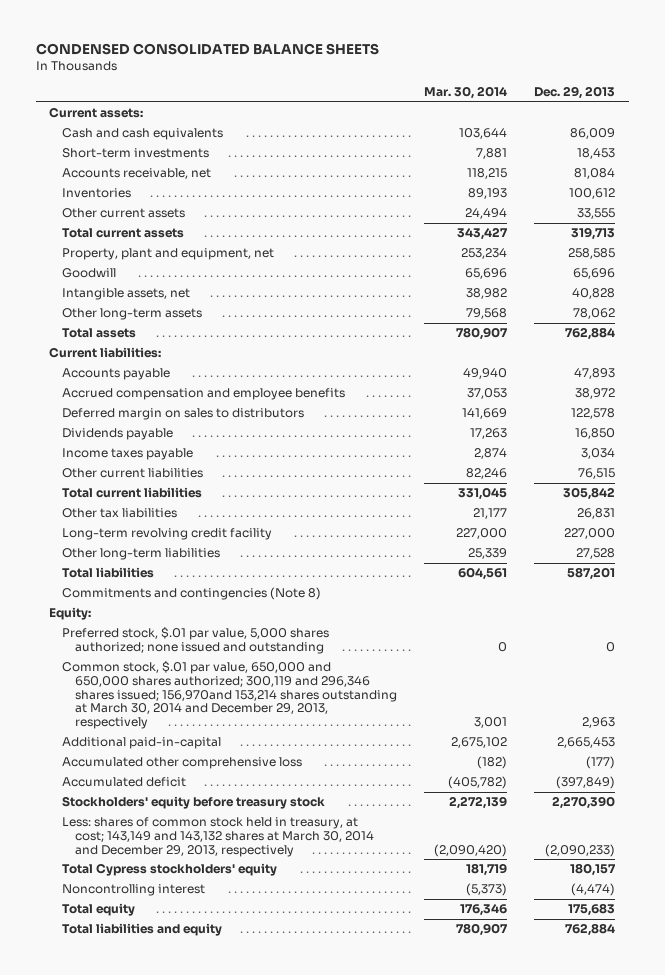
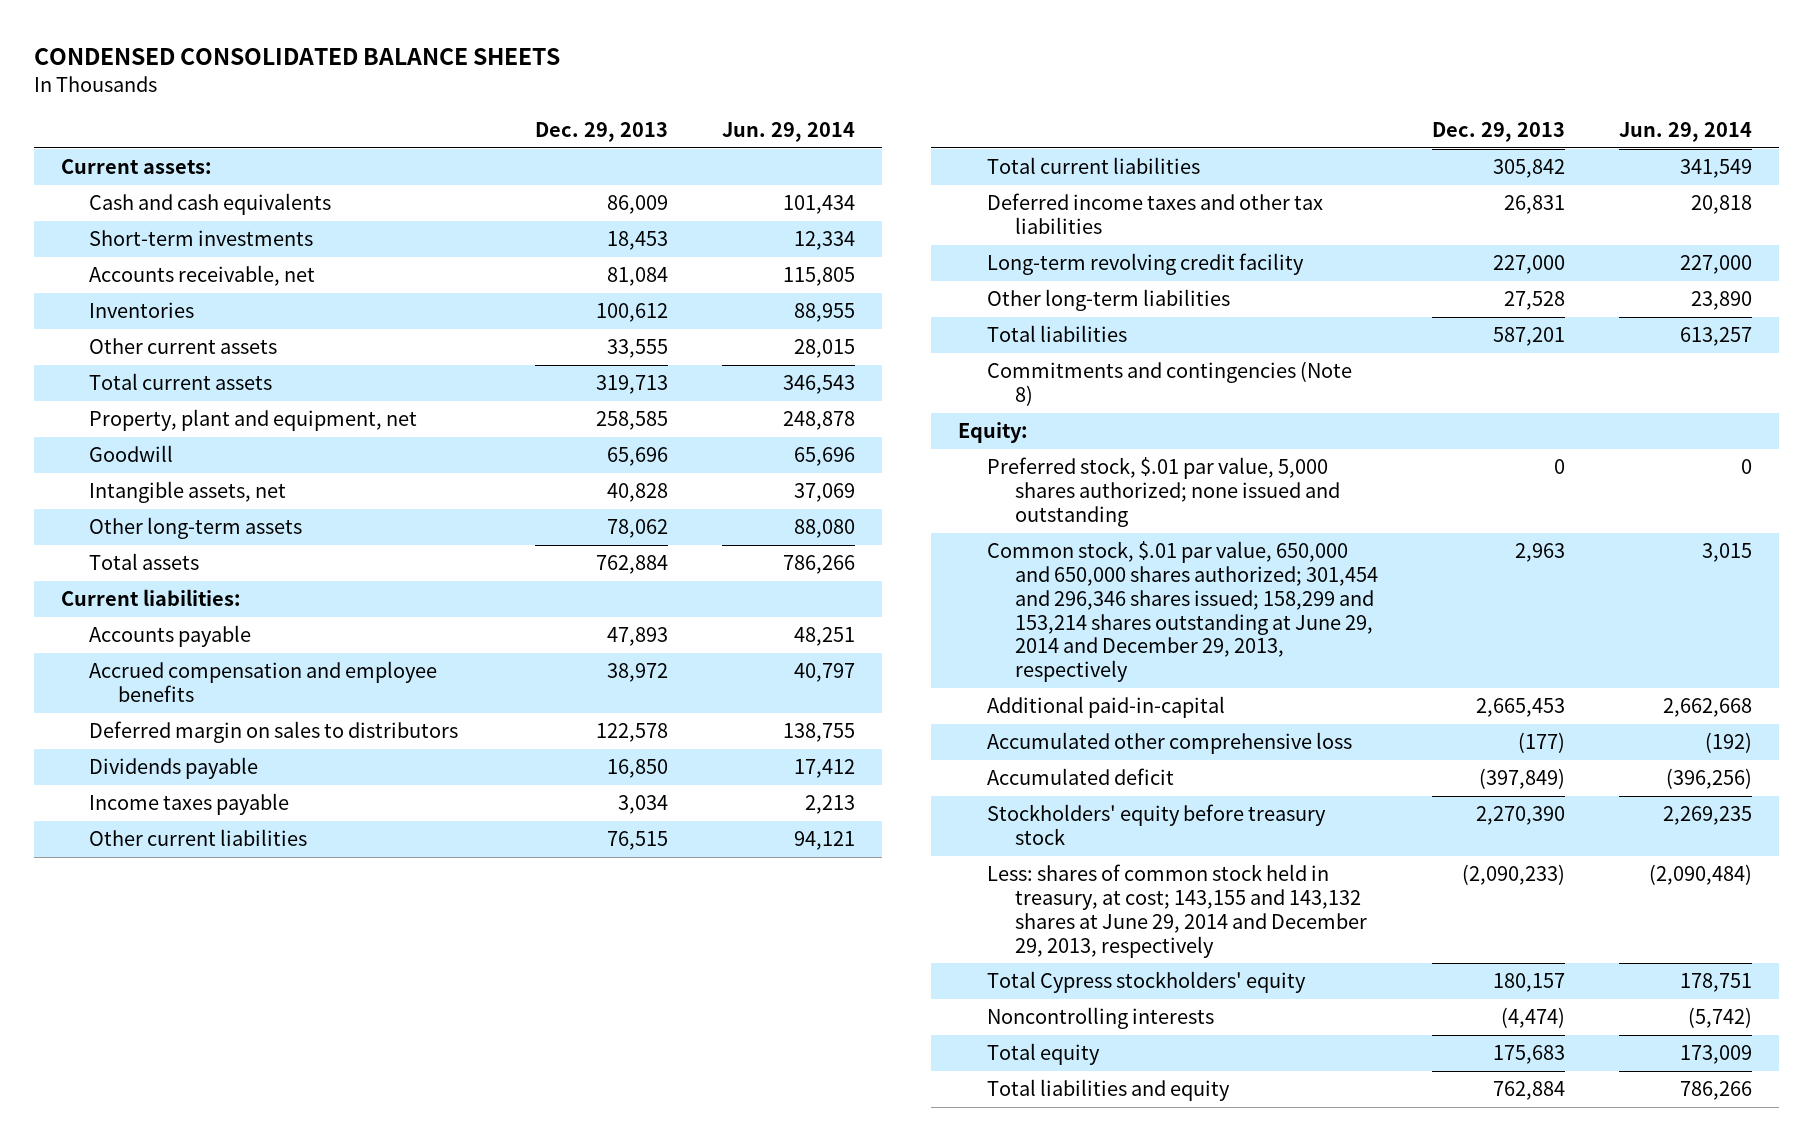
- | Mar. 30, 2014 | Dec. 29, 2013
+ | Dec. 29, 2013 | Jun. 29, 2014
- Other tax liabilities | 21,177 | 26,831
+ Deferred income taxes and other tax liabilities | 26,831 | 20,818
- Common stock, $.01 par value, 650,000 and 650,000 shares authorized; 300,119 and 296,346 shares issued; 156,970and 153,214 shares outstanding at March 30, 2014 and December 29, 2013, respectively | 3,001 | 2,963
+ Common stock, $.01 par value, 650,000 and 650,000 shares authorized; 301,454 and 296,346 shares issued; 158,299 and 153,214 shares outstanding at June 29, 2014 and December 29, 2013, respectively | 2,963 | 3,015
- Less: shares of common stock held in treasury, at cost; 143,149 and 143,132 shares at March 30, 2014 and December 29, 2013, respectively | (2,090,420) | (2,090,233)
+ Less: shares of common stock held in treasury, at cost; 143,155 and 143,132 shares at June 29, 2014 and December 29, 2013, respectively | (2,090,233) | (2,090,484)
- Noncontrolling interest | (5,373) | (4,474)
+ Noncontrolling interests | (4,474) | (5,742)

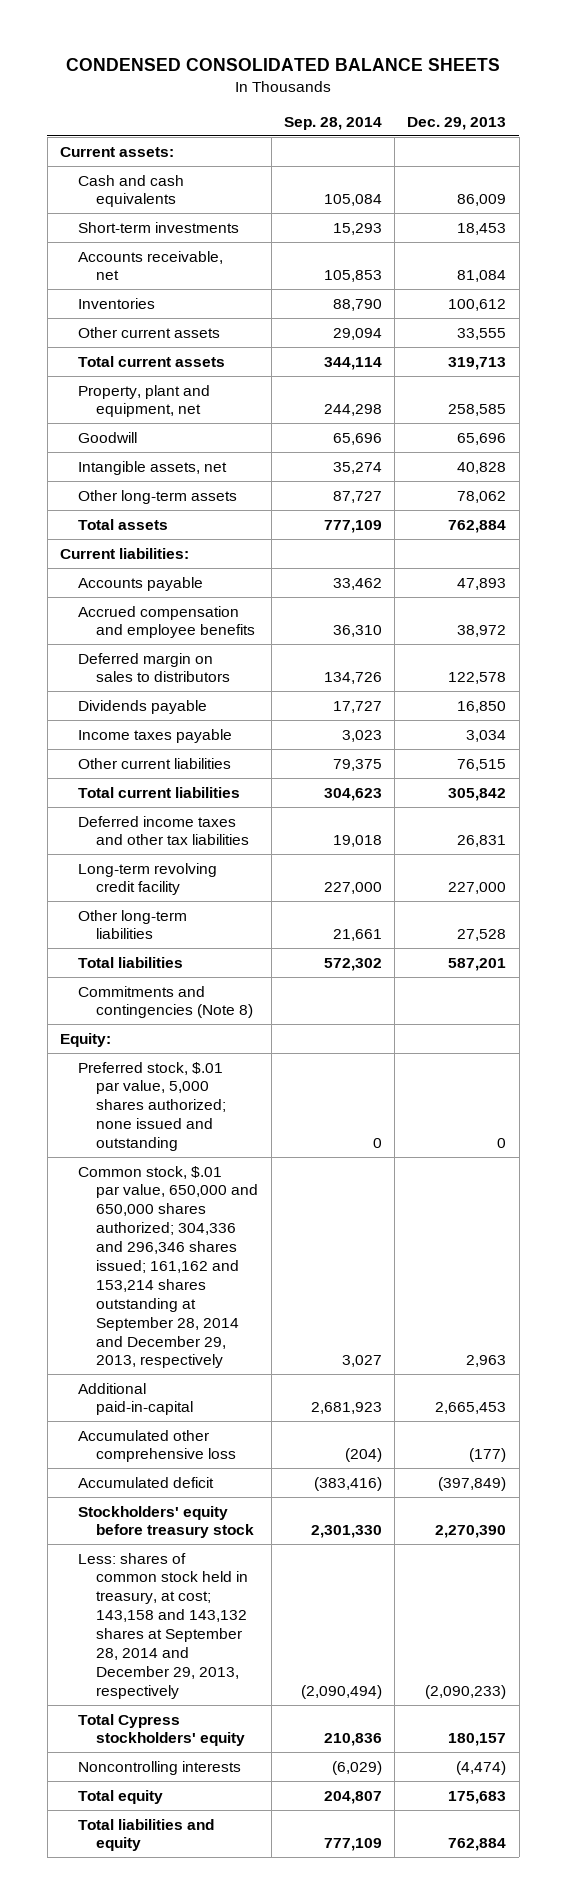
- | Dec. 29, 2013 | Jun. 29, 2014
+ | Sep. 28, 2014 | Dec. 29, 2013
- Common stock, $.01 par value, 650,000 and 650,000 shares authorized; 301,454 and 296,346 shares issued; 158,299 and 153,214 shares outstanding at June 29, 2014 and December 29, 2013, respectively | 2,963 | 3,015
+ Common stock, $.01 par value, 650,000 and 650,000 shares authorized; 304,336 and 296,346 shares issued; 161,162 and 153,214 shares outstanding at September 28, 2014 and December 29, 2013, respectively | 3,027 | 2,963
- Less: shares of common stock held in treasury, at cost; 143,155 and 143,132 shares at June 29, 2014 and December 29, 2013, respectively | (2,090,233) | (2,090,484)
+ Less: shares of common stock held in treasury, at cost; 143,158 and 143,132 shares at September 28, 2014 and December 29, 2013, respectively | (2,090,494) | (2,090,233)

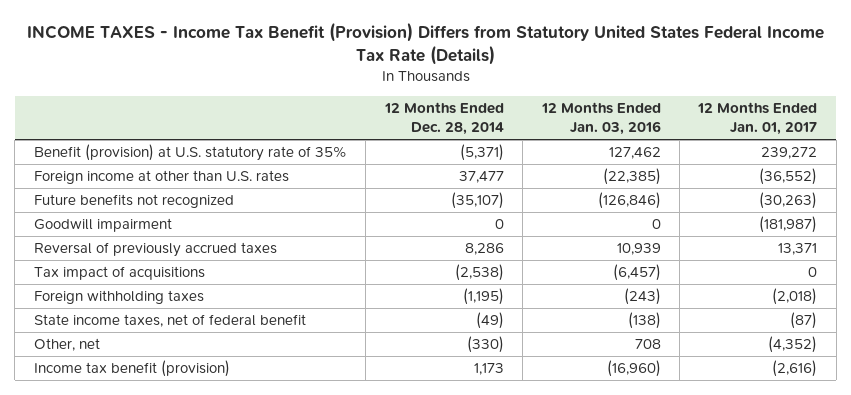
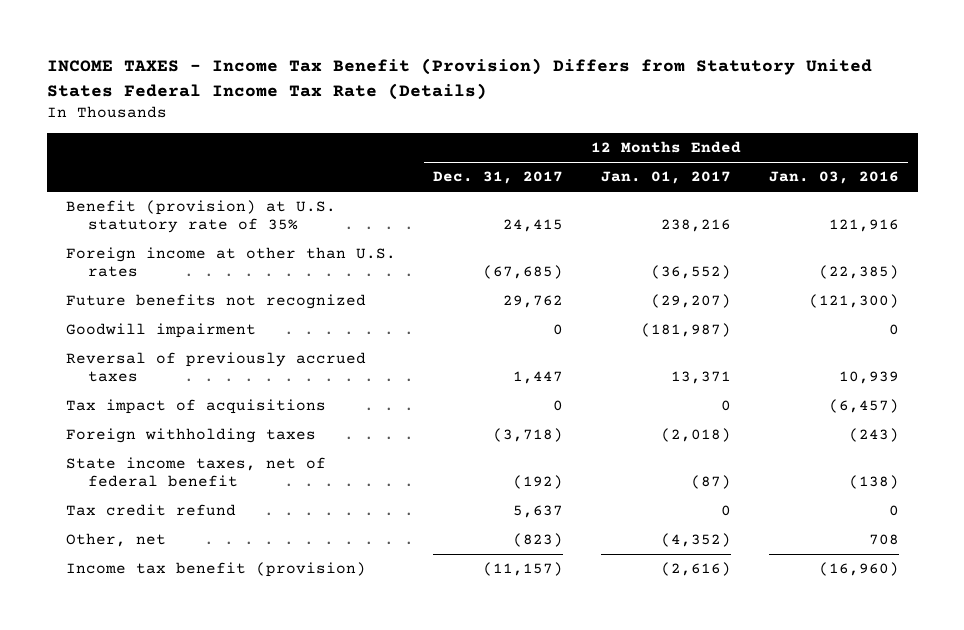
- | 12 Months Ended Dec. 28, 2014 | 12 Months Ended Jan. 03, 2016 | 12 Months Ended Jan. 01, 2017
+ | 12 Months Ended Dec. 31, 2017 | 12 Months Ended Jan. 01, 2017 | 12 Months Ended Jan. 03, 2016
- Benefit (provision) at U.S. statutory rate of 35% | (5,371) | 127,462 | 239,272
+ Benefit (provision) at U.S. statutory rate of 35% | 24,415 | 238,216 | 121,916
- Future benefits not recognized | (35,107) | (126,846) | (30,263)
+ Future benefits not recognized | 29,762 | (29,207) | (121,300)
+ Tax credit refund | 5,637 | 0 | 0

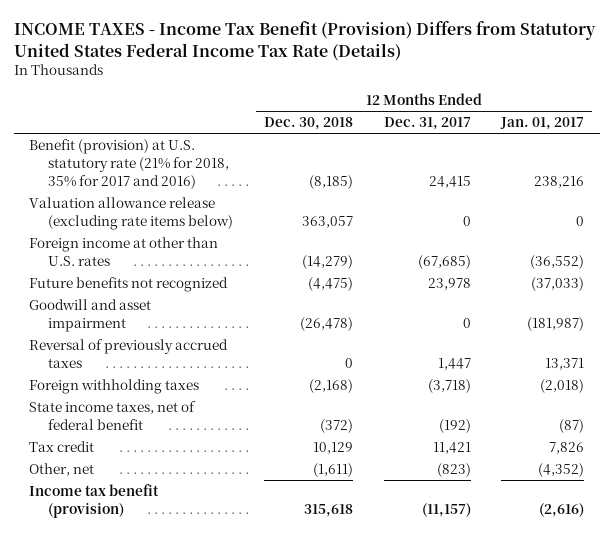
- | 12 Months Ended Dec. 31, 2017 | 12 Months Ended Jan. 01, 2017 | 12 Months Ended Jan. 03, 2016
+ | 12 Months Ended Dec. 30, 2018 | 12 Months Ended Dec. 31, 2017 | 12 Months Ended Jan. 01, 2017
- Benefit (provision) at U.S. statutory rate of 35% | 24,415 | 238,216 | 121,916
+ Benefit (provision) at U.S. statutory rate (21% for 2018, 35% for 2017 and 2016) | (8,185) | 24,415 | 238,216
+ Valuation allowance release (excluding rate items below) | 363,057 | 0 | 0
- Future benefits not recognized | 29,762 | (29,207) | (121,300)
- Goodwill impairment | 0 | (181,987) | 0
+ Future benefits not recognized | (4,475) | 23,978 | (37,033)
+ Goodwill and asset impairment | (26,478) | 0 | (181,987)
- Tax impact of acquisitions | 0 | 0 | (6,457)
- Tax credit refund | 5,637 | 0 | 0
+ Tax credit | 10,129 | 11,421 | 7,826

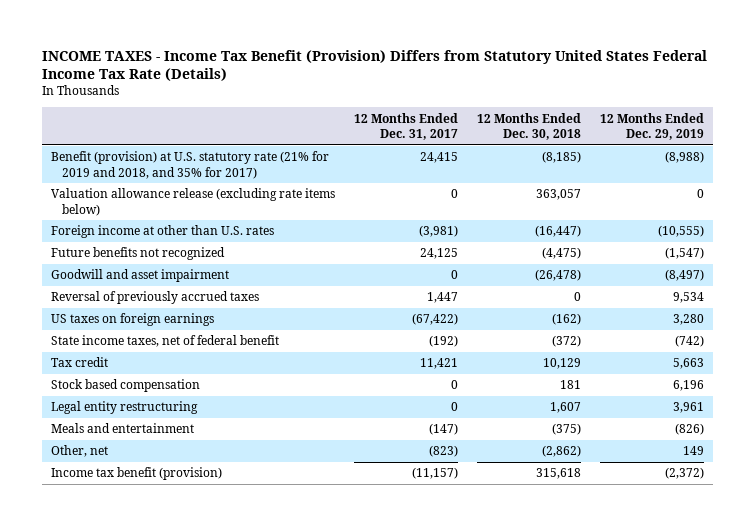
- | 12 Months Ended Dec. 30, 2018 | 12 Months Ended Dec. 31, 2017 | 12 Months Ended Jan. 01, 2017
+ | 12 Months Ended Dec. 31, 2017 | 12 Months Ended Dec. 30, 2018 | 12 Months Ended Dec. 29, 2019
- Benefit (provision) at U.S. statutory rate (21% for 2018, 35% for 2017 and 2016) | (8,185) | 24,415 | 238,216
+ Benefit (provision) at U.S. statutory rate (21% for 2019 and 2018, and 35% for 2017) | 24,415 | (8,185) | (8,988)
- Foreign income at other than U.S. rates | (14,279) | (67,685) | (36,552)
- Future benefits not recognized | (4,475) | 23,978 | (37,033)
+ Foreign income at other than U.S. rates | (3,981) | (16,447) | (10,555)
+ Future benefits not recognized | 24,125 | (4,475) | (1,547)
- Foreign withholding taxes | (2,168) | (3,718) | (2,018)
+ US taxes on foreign earnings | (67,422) | (162) | 3,280
- Other, net | (1,611) | (823) | (4,352)
+ Stock based compensation | 0 | 181 | 6,196
+ Legal entity restructuring | 0 | 1,607 | 3,961
+ Meals and entertainment | (147) | (375) | (826)
+ Other, net | (823) | (2,862) | 149

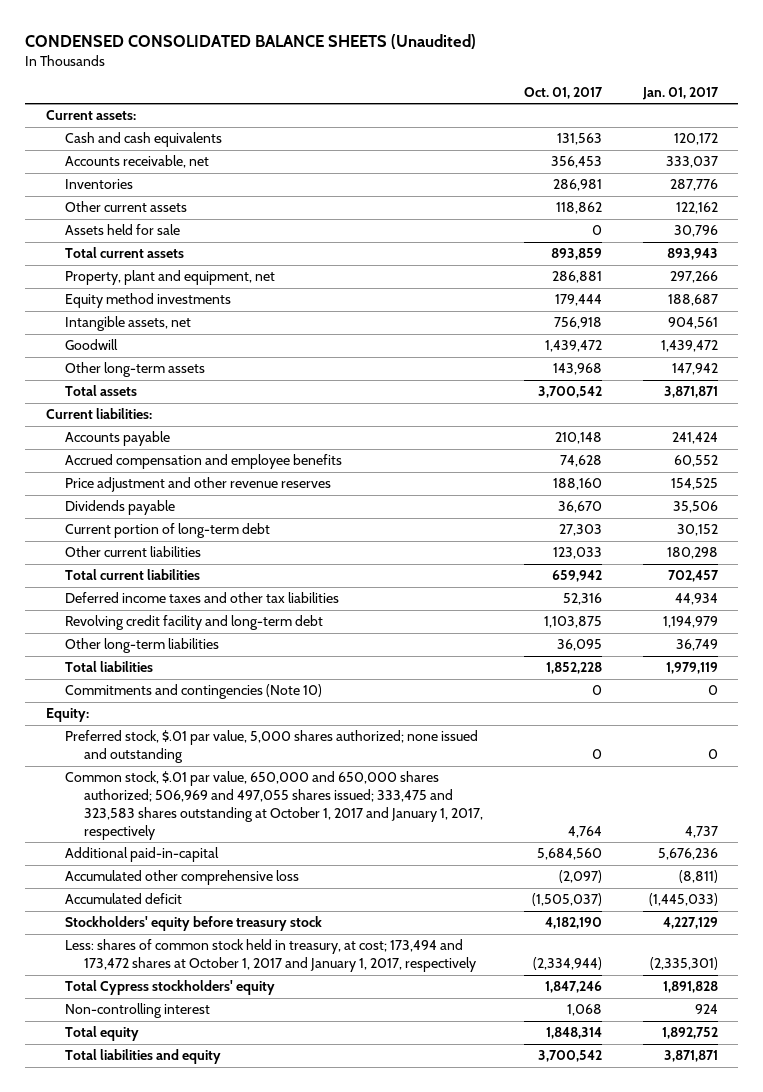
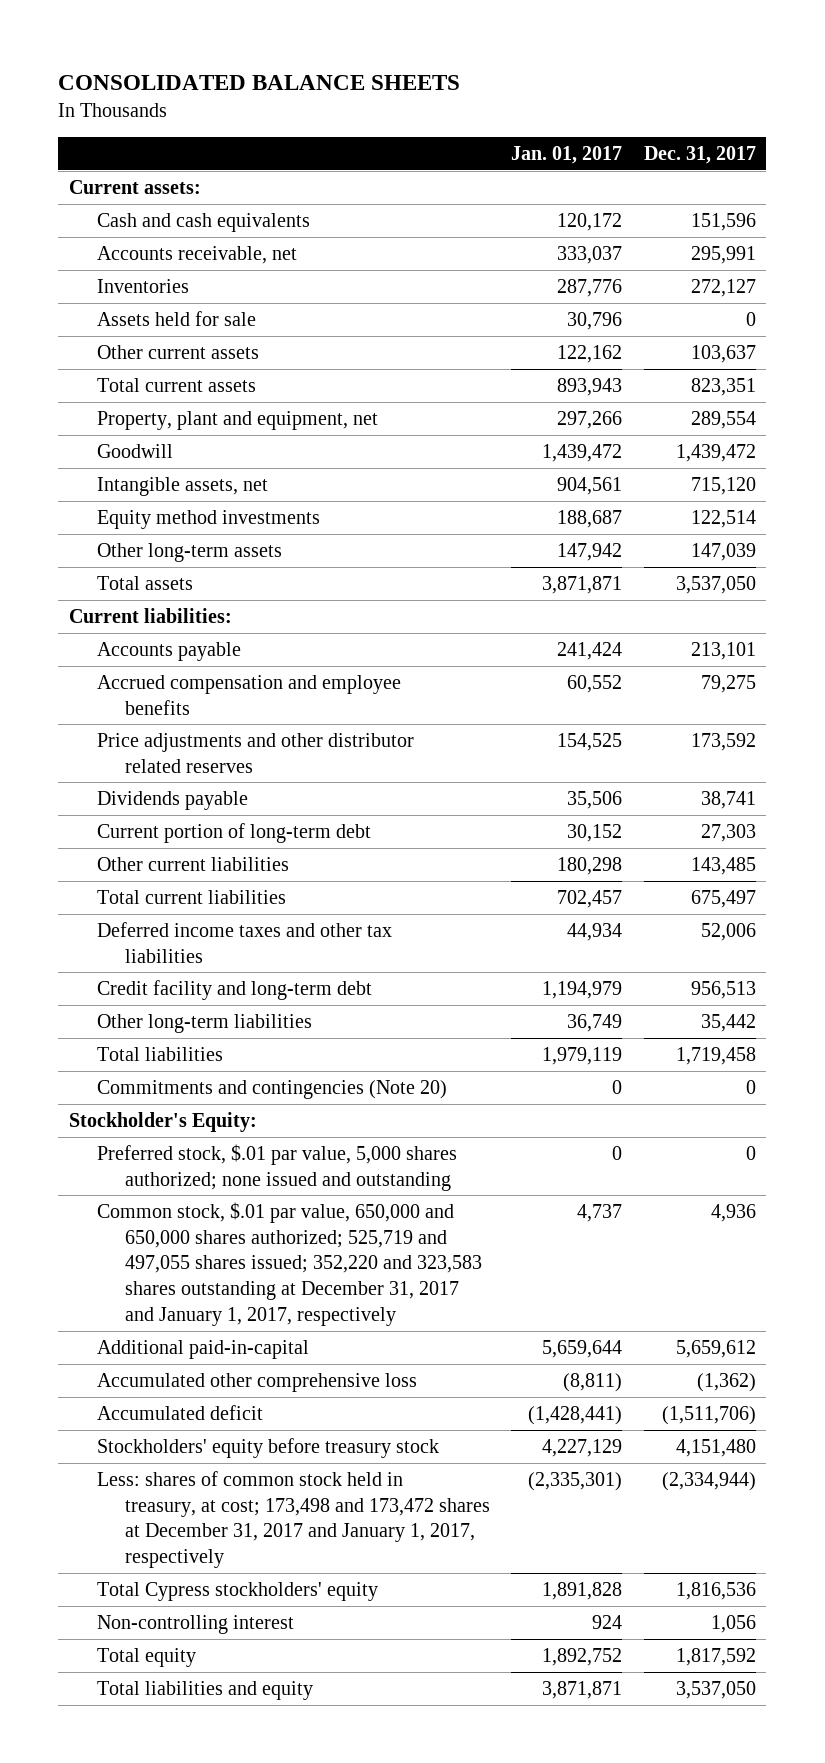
- CONDENSED CONSOLIDATED BALANCE SHEETS (Unaudited)
+ CONSOLIDATED BALANCE SHEETS
- | Oct. 01, 2017 | Jan. 01, 2017
+ | Jan. 01, 2017 | Dec. 31, 2017
moved down: Other current assets | 122,162 | 103,637
moved down: Intangible assets, net | 904,561 | 715,120
moved down: Equity method investments | 188,687 | 122,514
- Price adjustment and other revenue reserves | 188,160 | 154,525
+ Price adjustments and other distributor related reserves | 154,525 | 173,592
- Revolving credit facility and long-term debt | 1,103,875 | 1,194,979
+ Credit facility and long-term debt | 1,194,979 | 956,513
- Commitments and contingencies (Note 10) | 0 | 0
- Equity:
+ Commitments and contingencies (Note 20) | 0 | 0
+ Stockholder's Equity:
- Common stock, $.01 par value, 650,000 and 650,000 shares authorized; 506,969 and 497,055 shares issued; 333,475 and 323,583 shares outstanding at October 1, 2017 and January 1, 2017, respectively | 4,764 | 4,737
- Additional paid-in-capital | 5,684,560 | 5,676,236
+ Common stock, $.01 par value, 650,000 and 650,000 shares authorized; 525,719 and 497,055 shares issued; 352,220 and 323,583 shares outstanding at December 31, 2017 and January 1, 2017, respectively | 4,737 | 4,936
+ Additional paid-in-capital | 5,659,644 | 5,659,612
- Accumulated deficit | (1,505,037) | (1,445,033)
+ Accumulated deficit | (1,428,441) | (1,511,706)
- Less: shares of common stock held in treasury, at cost; 173,494 and 173,472 shares at October 1, 2017 and January 1, 2017, respectively | (2,334,944) | (2,335,301)
+ Less: shares of common stock held in treasury, at cost; 173,498 and 173,472 shares at December 31, 2017 and January 1, 2017, respectively | (2,335,301) | (2,334,944)

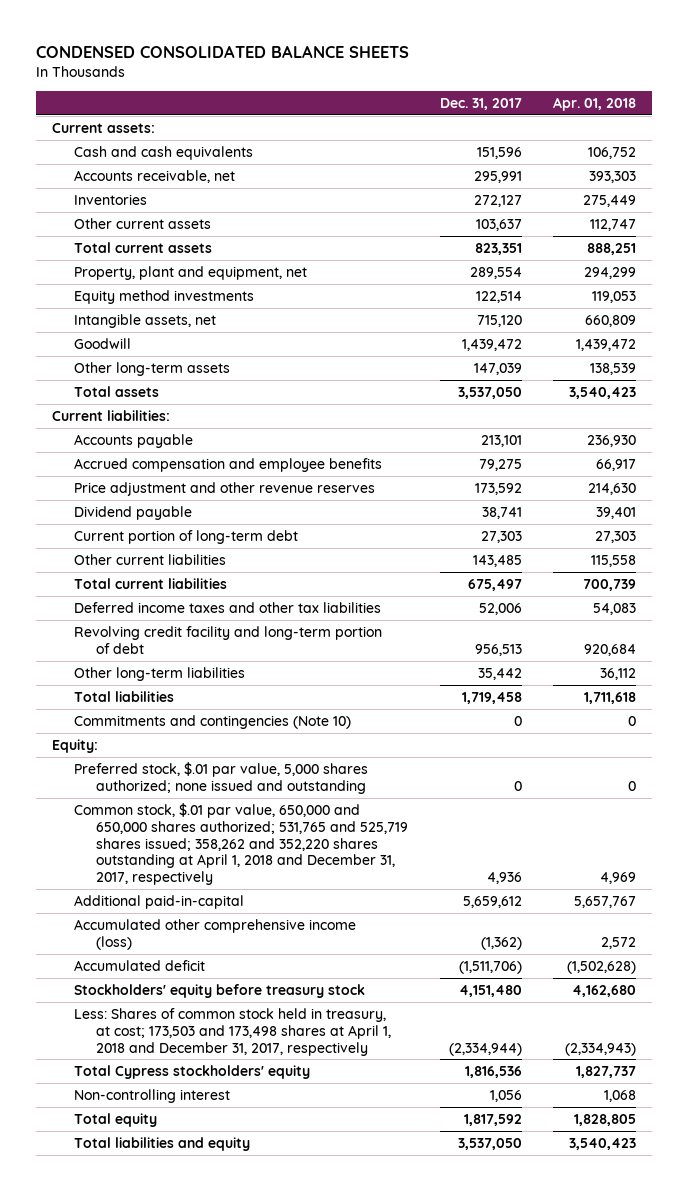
- CONSOLIDATED BALANCE SHEETS
+ CONDENSED CONSOLIDATED BALANCE SHEETS
- | Jan. 01, 2017 | Dec. 31, 2017
+ | Dec. 31, 2017 | Apr. 01, 2018
- Assets held for sale | 30,796 | 0
moved down: Intangible assets, net | 715,120 | 660,809
moved down: Goodwill | 1,439,472 | 1,439,472
- Price adjustments and other distributor related reserves | 154,525 | 173,592
- Dividends payable | 35,506 | 38,741
+ Price adjustment and other revenue reserves | 173,592 | 214,630
+ Dividend payable | 38,741 | 39,401
- Credit facility and long-term debt | 1,194,979 | 956,513
+ Revolving credit facility and long-term portion of debt | 956,513 | 920,684
- Commitments and contingencies (Note 20) | 0 | 0
- Stockholder's Equity:
+ Commitments and contingencies (Note 10) | 0 | 0
+ Equity:
- Common stock, $.01 par value, 650,000 and 650,000 shares authorized; 525,719 and 497,055 shares issued; 352,220 and 323,583 shares outstanding at December 31, 2017 and January 1, 2017, respectively | 4,737 | 4,936
+ Common stock, $.01 par value, 650,000 and 650,000 shares authorized; 531,765 and 525,719 shares issued; 358,262 and 352,220 shares outstanding at April 1, 2018 and December 31, 2017, respectively | 4,936 | 4,969
- Accumulated other comprehensive loss | (8,811) | (1,362)
+ Accumulated other comprehensive income (loss) | (1,362) | 2,572
- Less: shares of common stock held in treasury, at cost; 173,498 and 173,472 shares at December 31, 2017 and January 1, 2017, respectively | (2,335,301) | (2,334,944)
+ Less: Shares of common stock held in treasury, at cost; 173,503 and 173,498 shares at April 1, 2018 and December 31, 2017, respectively | (2,334,944) | (2,334,943)

